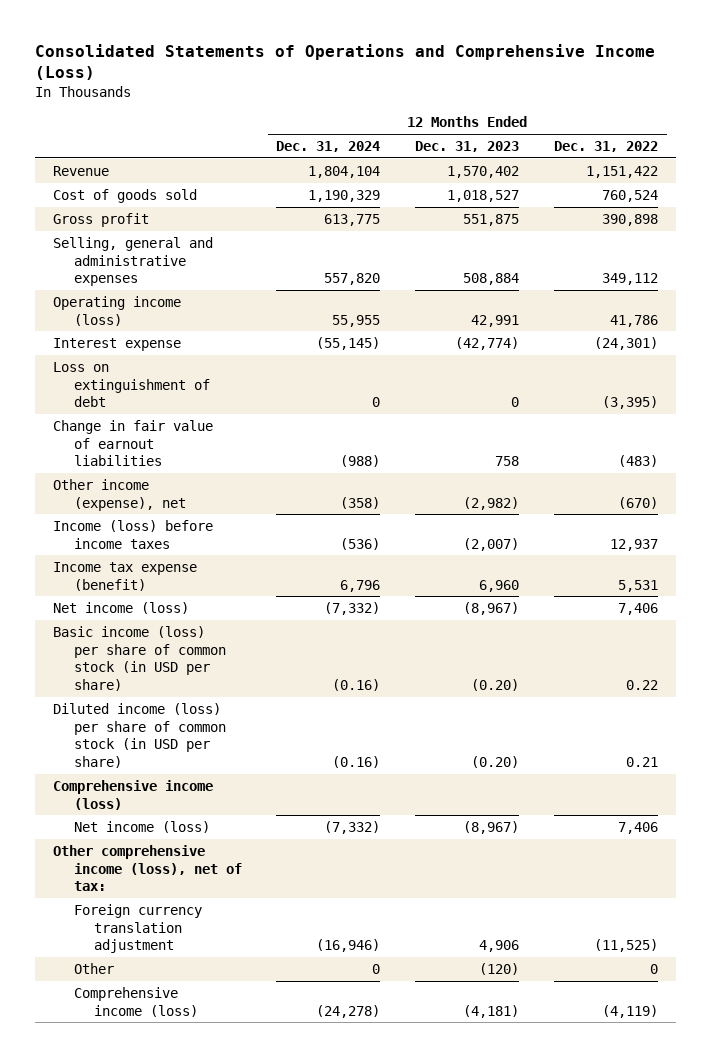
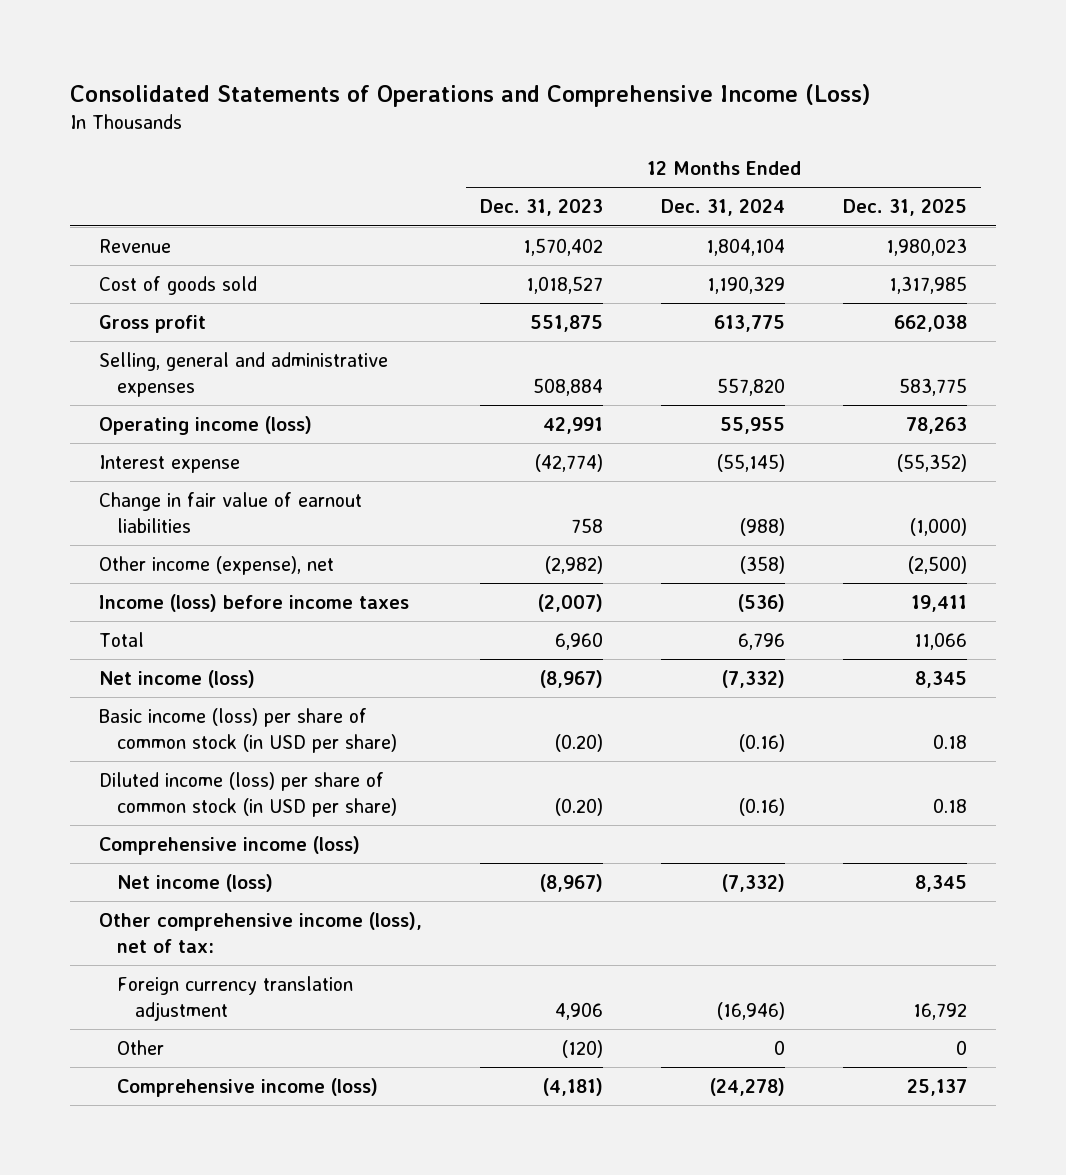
- | 12 Months Ended Dec. 31, 2024 | 12 Months Ended Dec. 31, 2023 | 12 Months Ended Dec. 31, 2022
+ | 12 Months Ended Dec. 31, 2023 | 12 Months Ended Dec. 31, 2024 | 12 Months Ended Dec. 31, 2025
- Loss on extinguishment of debt | 0 | 0 | (3,395)
- Income tax expense (benefit) | 6,796 | 6,960 | 5,531
+ Total | 6,960 | 6,796 | 11,066

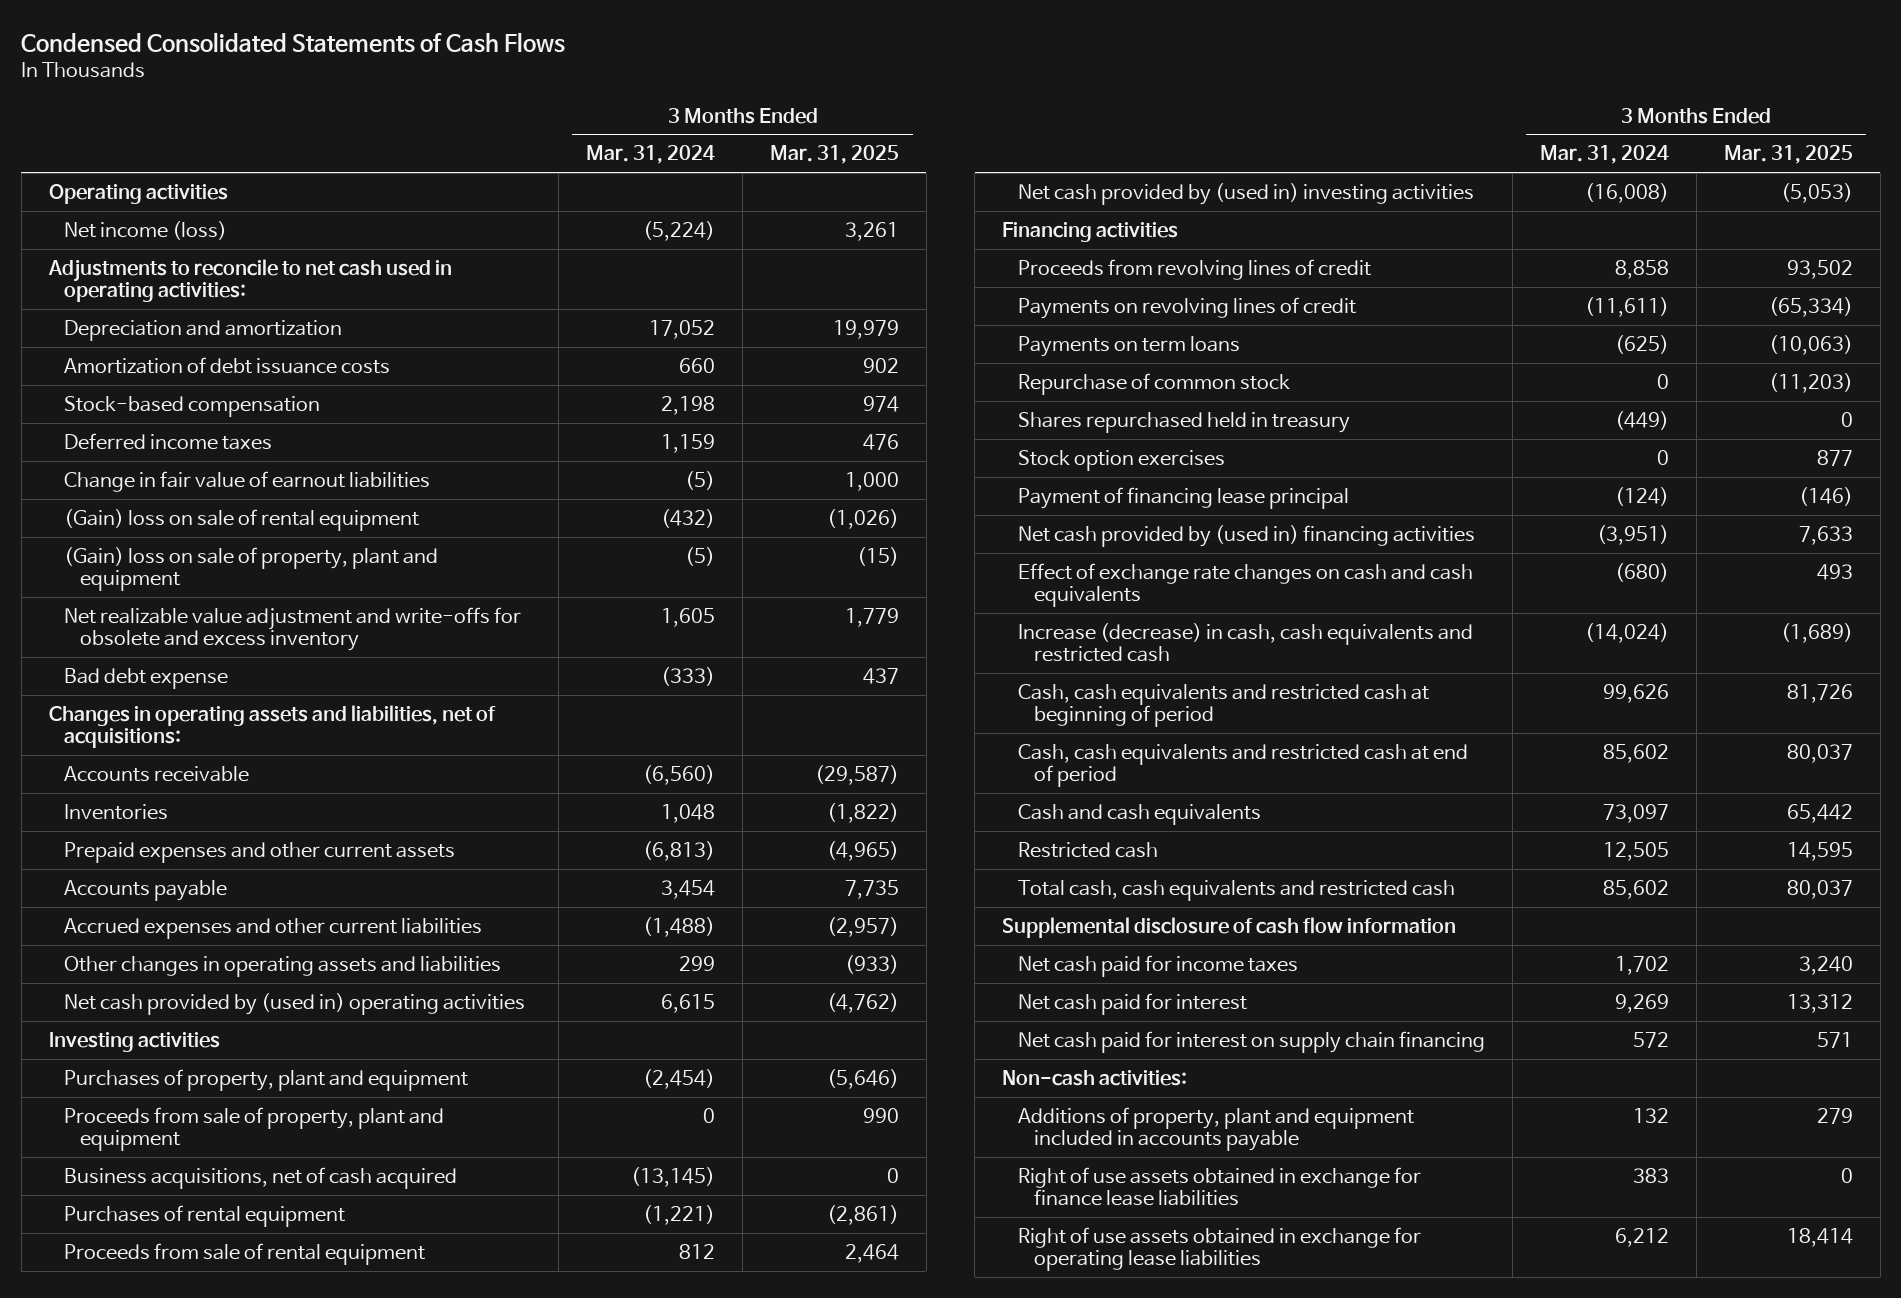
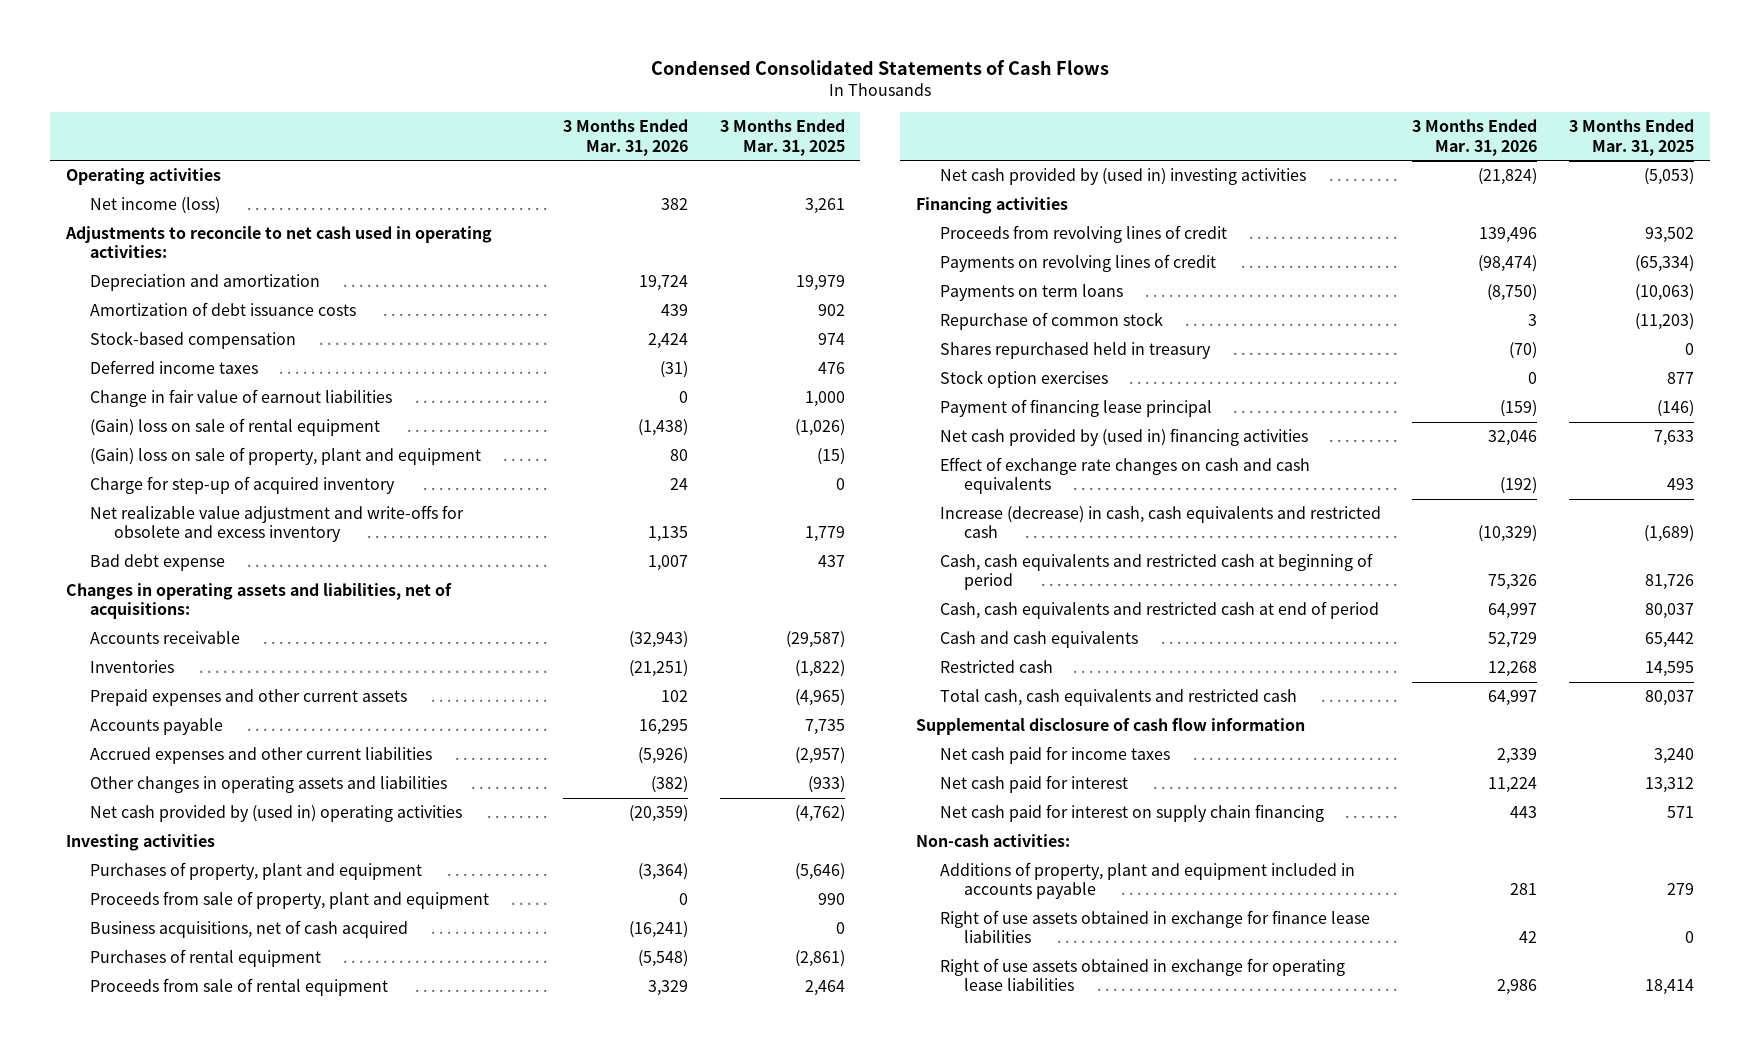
- | 3 Months Ended Mar. 31, 2024 | 3 Months Ended Mar. 31, 2025
+ | 3 Months Ended Mar. 31, 2026 | 3 Months Ended Mar. 31, 2025
+ Charge for step-up of acquired inventory | 24 | 0

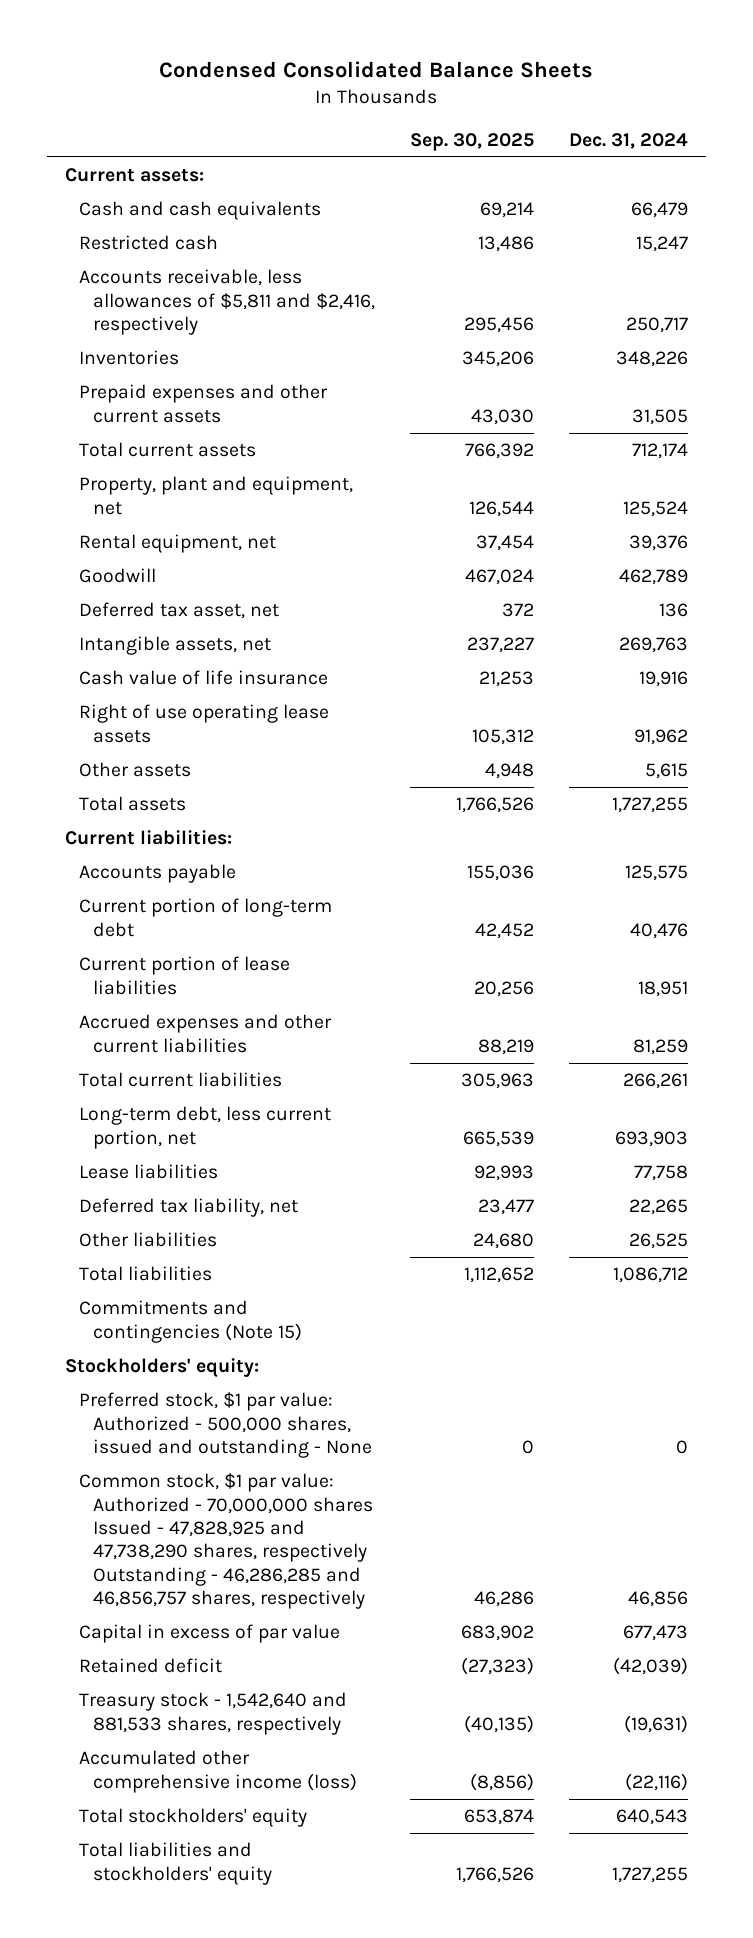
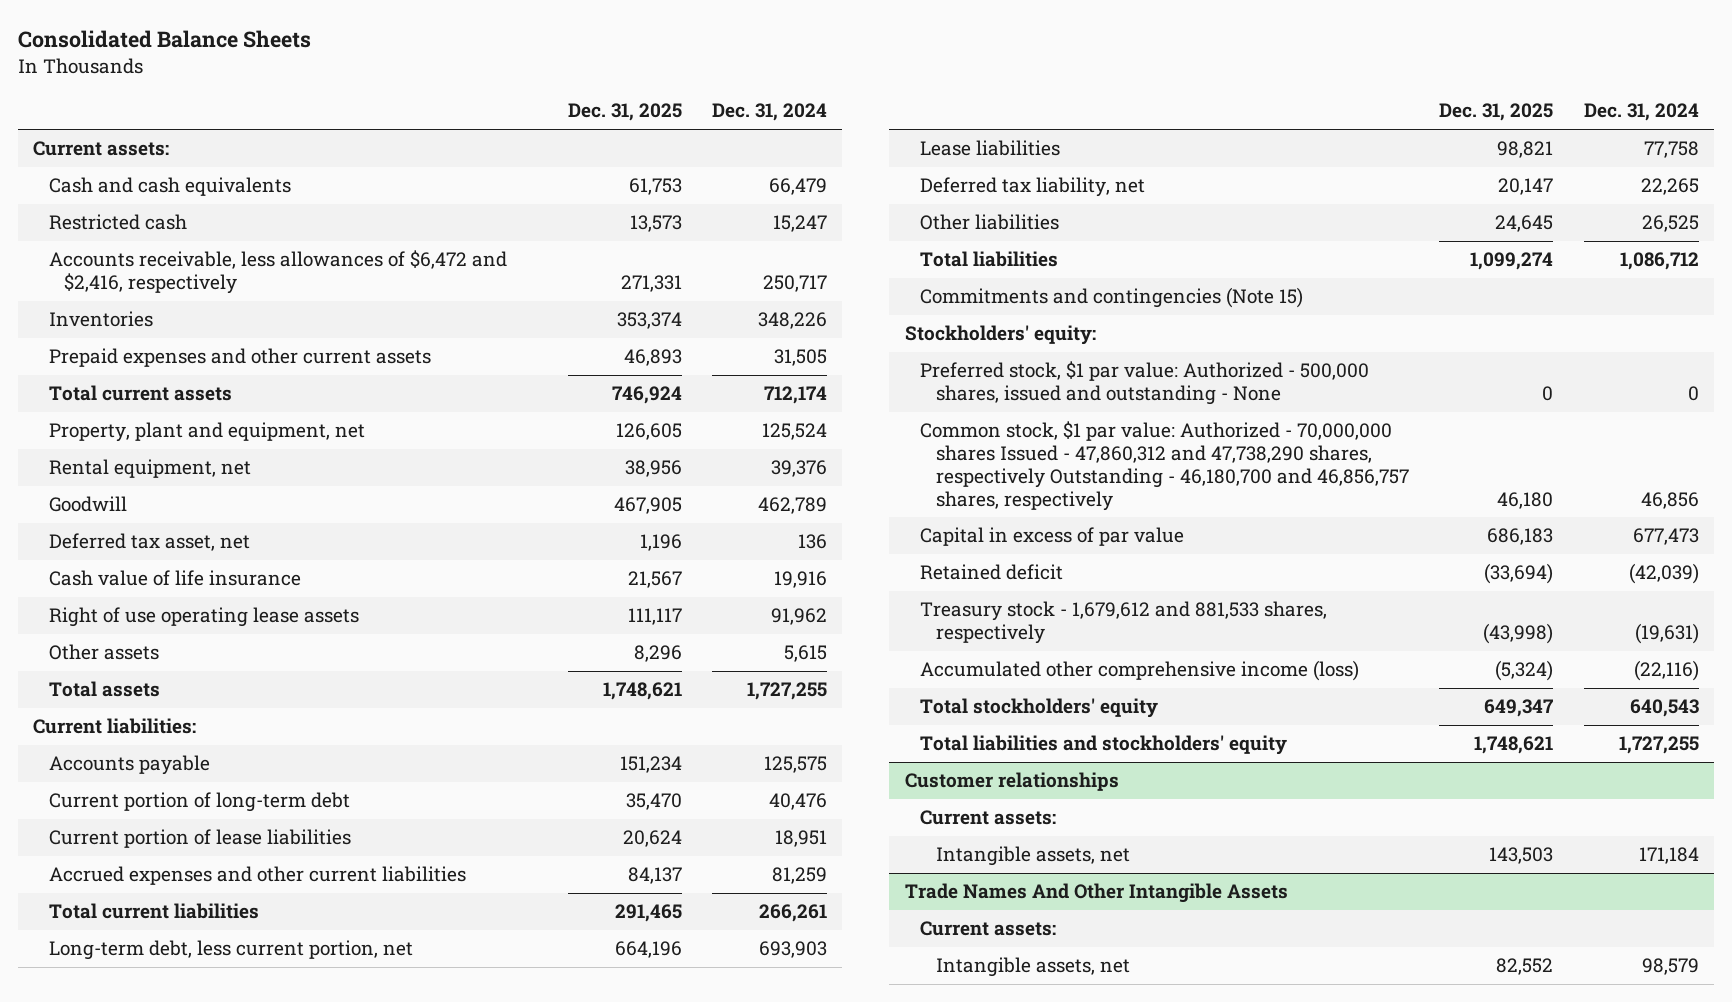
- Condensed Consolidated Balance Sheets
+ Consolidated Balance Sheets
- | Sep. 30, 2025 | Dec. 31, 2024
+ | Dec. 31, 2025 | Dec. 31, 2024
- Accounts receivable, less allowances of $5,811 and $2,416, respectively | 295,456 | 250,717
+ Accounts receivable, less allowances of $6,472 and $2,416, respectively | 271,331 | 250,717
- Intangible assets, net | 237,227 | 269,763
- Common stock, $1 par value: Authorized - 70,000,000 shares Issued - 47,828,925 and 47,738,290 shares, respectively Outstanding - 46,286,285 and 46,856,757 shares, respectively | 46,286 | 46,856
+ Common stock, $1 par value: Authorized - 70,000,000 shares Issued - 47,860,312 and 47,738,290 shares, respectively Outstanding - 46,180,700 and 46,856,757 shares, respectively | 46,180 | 46,856
- Treasury stock - 1,542,640 and 881,533 shares, respectively | (40,135) | (19,631)
+ Treasury stock - 1,679,612 and 881,533 shares, respectively | (43,998) | (19,631)
+ Customer relationships
+ Current assets:
+ Intangible assets, net | 143,503 | 171,184
+ Trade Names And Other Intangible Assets
+ Current assets:
+ Intangible assets, net | 82,552 | 98,579

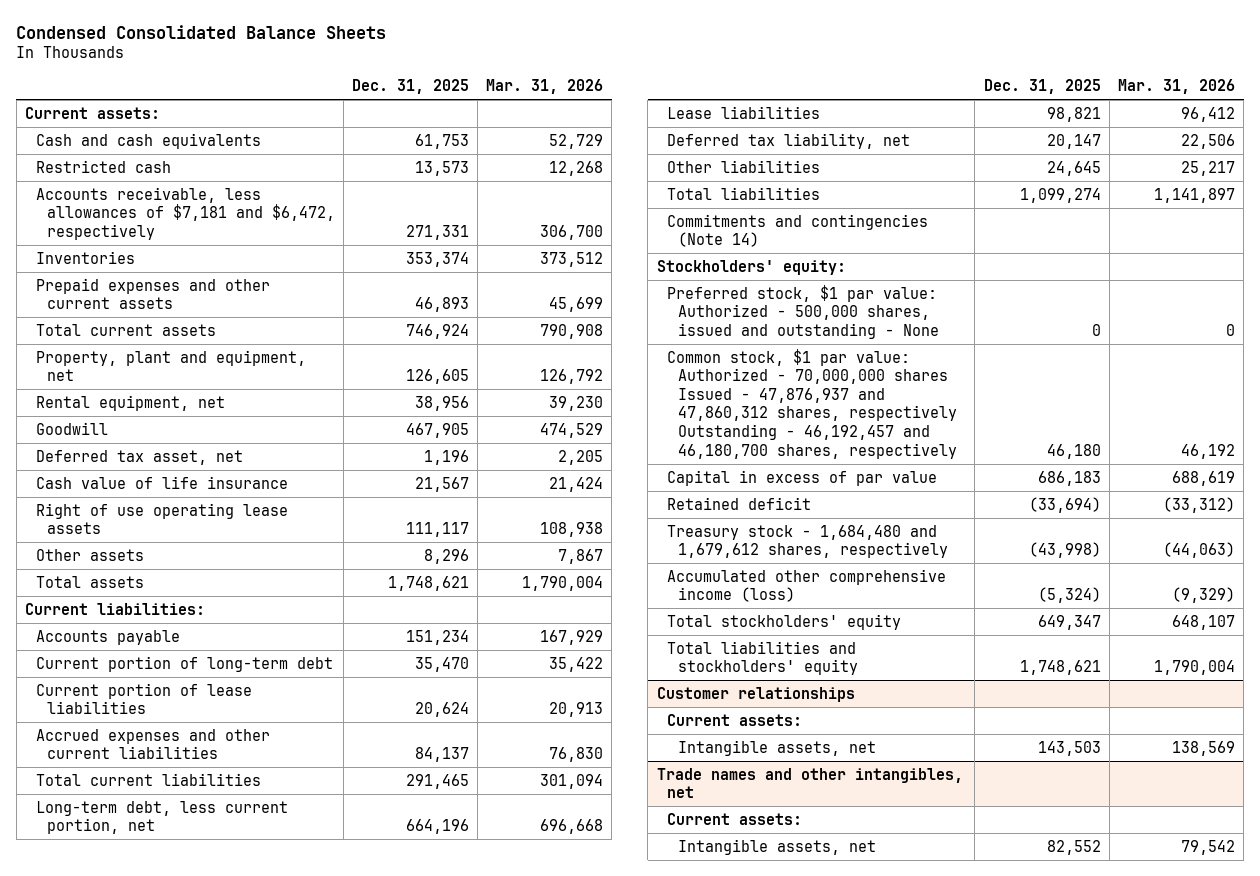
- Consolidated Balance Sheets
+ Condensed Consolidated Balance Sheets
- | Dec. 31, 2025 | Dec. 31, 2024
+ | Dec. 31, 2025 | Mar. 31, 2026
- Accounts receivable, less allowances of $6,472 and $2,416, respectively | 271,331 | 250,717
+ Accounts receivable, less allowances of $7,181 and $6,472, respectively | 271,331 | 306,700
- Commitments and contingencies (Note 15)
+ Commitments and contingencies (Note 14)
- Common stock, $1 par value: Authorized - 70,000,000 shares Issued - 47,860,312 and 47,738,290 shares, respectively Outstanding - 46,180,700 and 46,856,757 shares, respectively | 46,180 | 46,856
+ Common stock, $1 par value: Authorized - 70,000,000 shares Issued - 47,876,937 and 47,860,312 shares, respectively Outstanding - 46,192,457 and 46,180,700 shares, respectively | 46,180 | 46,192
- Treasury stock - 1,679,612 and 881,533 shares, respectively | (43,998) | (19,631)
+ Treasury stock - 1,684,480 and 1,679,612 shares, respectively | (43,998) | (44,063)
- Trade Names And Other Intangible Assets
+ Trade names and other intangibles, net

